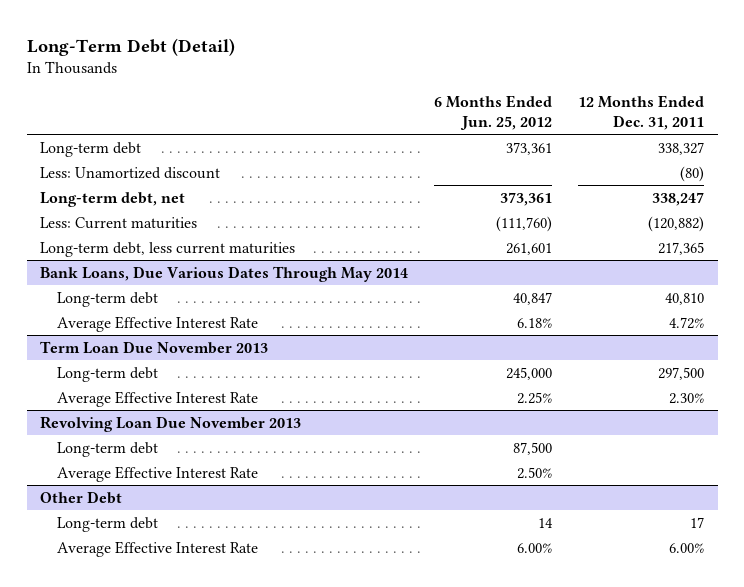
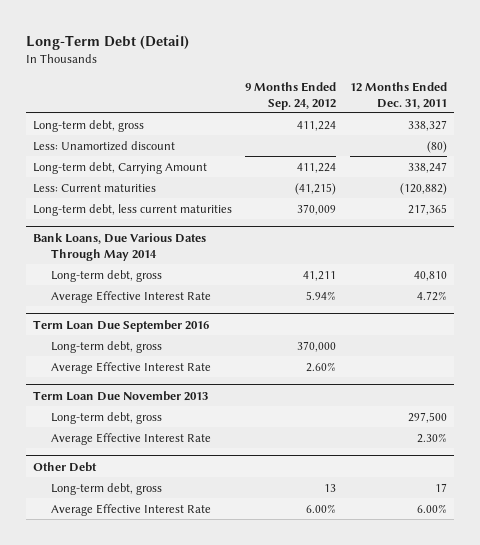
- | 6 Months Ended Jun. 25, 2012 | 12 Months Ended Dec. 31, 2011
+ | 9 Months Ended Sep. 24, 2012 | 12 Months Ended Dec. 31, 2011
- Long-term debt | 373,361 | 338,327
+ Long-term debt, gross | 411,224 | 338,327
- Long-term debt, net | 373,361 | 338,247
+ Long-term debt, Carrying Amount | 411,224 | 338,247
@ Bank Loans, Due Various Dates Through May 2014
- Long-term debt | 40,847 | 40,810
+ Long-term debt, gross | 41,211 | 40,810
+ Term Loan Due September 2016
+ Long-term debt, gross | 370,000 |
+ Average Effective Interest Rate | 2.60% |
@ Term Loan Due November 2013
- Long-term debt | 245,000 | 297,500
+ Long-term debt, gross | | 297,500
- Revolving Loan Due November 2013
- Long-term debt | 87,500 |
- Average Effective Interest Rate | 2.50% |
@ Other Debt
- Long-term debt | 14 | 17
+ Long-term debt, gross | 13 | 17

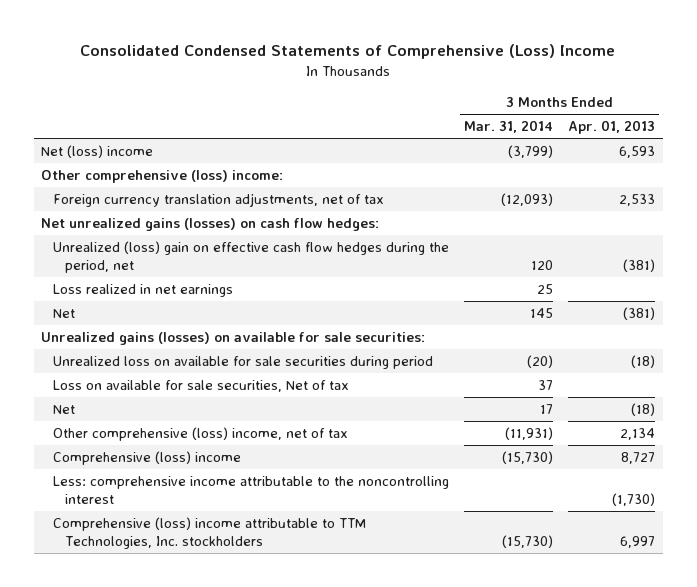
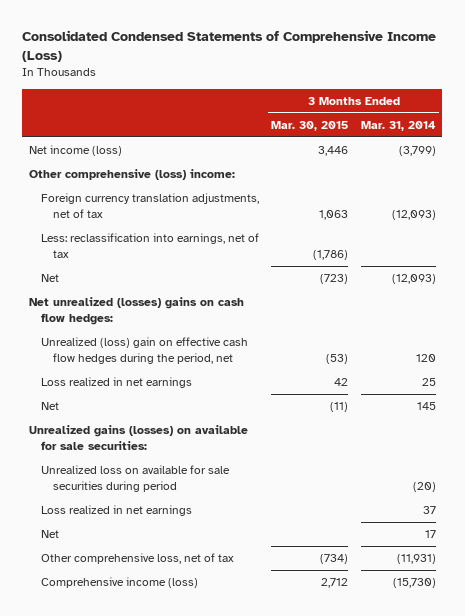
- Consolidated Condensed Statements of Comprehensive (Loss) Income
+ Consolidated Condensed Statements of Comprehensive Income (Loss)
- | 3 Months Ended Mar. 31, 2014 | 3 Months Ended Apr. 01, 2013
+ | 3 Months Ended Mar. 30, 2015 | 3 Months Ended Mar. 31, 2014
- Net (loss) income | (3,799) | 6,593
+ Net income (loss) | 3,446 | (3,799)
- Net unrealized gains (losses) on cash flow hedges:
+ Less: reclassification into earnings, net of tax | (1,786) |
+ Net | (723) | (12,093)
+ Net unrealized (losses) gains on cash flow hedges:
- Loss on available for sale securities, Net of tax | 37 |
+ Loss realized in net earnings | | 37
- Other comprehensive (loss) income, net of tax | (11,931) | 2,134
- Comprehensive (loss) income | (15,730) | 8,727
- Less: comprehensive income attributable to the noncontrolling interest | | (1,730)
- Comprehensive (loss) income attributable to TTM Technologies, Inc. stockholders | (15,730) | 6,997
+ Other comprehensive loss, net of tax | (734) | (11,931)
+ Comprehensive income (loss) | 2,712 | (15,730)

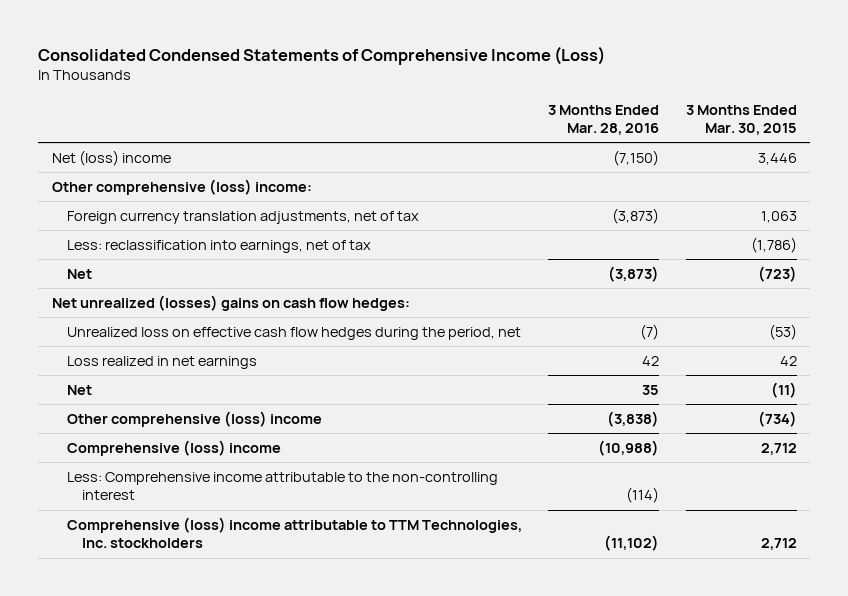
- | 3 Months Ended Mar. 30, 2015 | 3 Months Ended Mar. 31, 2014
+ | 3 Months Ended Mar. 28, 2016 | 3 Months Ended Mar. 30, 2015
- Net income (loss) | 3,446 | (3,799)
+ Net (loss) income | (7,150) | 3,446
- Unrealized (loss) gain on effective cash flow hedges during the period, net | (53) | 120
+ Unrealized loss on effective cash flow hedges during the period, net | (7) | (53)
- Unrealized gains (losses) on available for sale securities:
- Unrealized loss on available for sale securities during period | | (20)
- Loss realized in net earnings | | 37
- Net | | 17
- Other comprehensive loss, net of tax | (734) | (11,931)
- Comprehensive income (loss) | 2,712 | (15,730)
+ Other comprehensive (loss) income | (3,838) | (734)
+ Comprehensive (loss) income | (10,988) | 2,712
+ Less: Comprehensive income attributable to the non-controlling interest | (114) |
+ Comprehensive (loss) income attributable to TTM Technologies, Inc. stockholders | (11,102) | 2,712

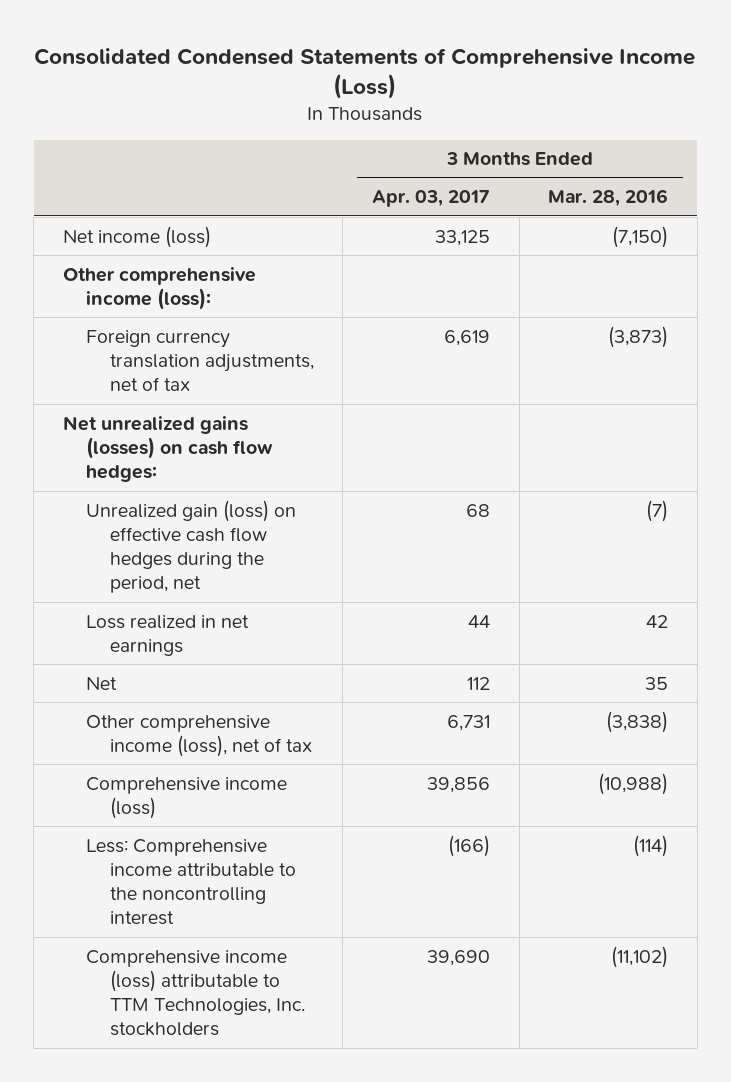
- | 3 Months Ended Mar. 28, 2016 | 3 Months Ended Mar. 30, 2015
+ | 3 Months Ended Apr. 03, 2017 | 3 Months Ended Mar. 28, 2016
- Net (loss) income | (7,150) | 3,446
- Other comprehensive (loss) income:
+ Net income (loss) | 33,125 | (7,150)
+ Other comprehensive income (loss):
- Less: reclassification into earnings, net of tax | | (1,786)
- Net | (3,873) | (723)
- Net unrealized (losses) gains on cash flow hedges:
- Unrealized loss on effective cash flow hedges during the period, net | (7) | (53)
+ Net unrealized gains (losses) on cash flow hedges:
+ Unrealized gain (loss) on effective cash flow hedges during the period, net | 68 | (7)
- Other comprehensive (loss) income | (3,838) | (734)
- Comprehensive (loss) income | (10,988) | 2,712
- Less: Comprehensive income attributable to the non-controlling interest | (114) |
- Comprehensive (loss) income attributable to TTM Technologies, Inc. stockholders | (11,102) | 2,712
+ Other comprehensive income (loss), net of tax | 6,731 | (3,838)
+ Comprehensive income (loss) | 39,856 | (10,988)
+ Less: Comprehensive income attributable to the noncontrolling interest | (166) | (114)
+ Comprehensive income (loss) attributable to TTM Technologies, Inc. stockholders | 39,690 | (11,102)

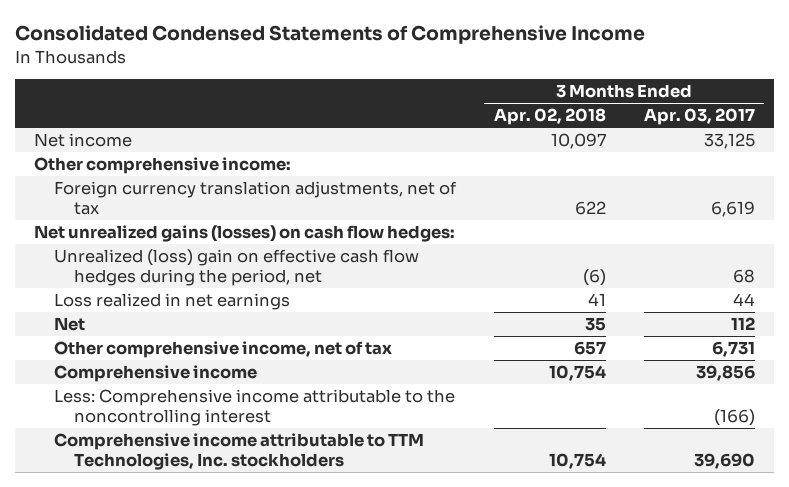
- Consolidated Condensed Statements of Comprehensive Income (Loss)
+ Consolidated Condensed Statements of Comprehensive Income
- | 3 Months Ended Apr. 03, 2017 | 3 Months Ended Mar. 28, 2016
+ | 3 Months Ended Apr. 02, 2018 | 3 Months Ended Apr. 03, 2017
- Net income (loss) | 33,125 | (7,150)
- Other comprehensive income (loss):
+ Net income | 10,097 | 33,125
+ Other comprehensive income:
- Unrealized gain (loss) on effective cash flow hedges during the period, net | 68 | (7)
+ Unrealized (loss) gain on effective cash flow hedges during the period, net | (6) | 68
- Other comprehensive income (loss), net of tax | 6,731 | (3,838)
- Comprehensive income (loss) | 39,856 | (10,988)
+ Other comprehensive income, net of tax | 657 | 6,731
+ Comprehensive income | 10,754 | 39,856
- Comprehensive income (loss) attributable to TTM Technologies, Inc. stockholders | 39,690 | (11,102)
+ Comprehensive income attributable to TTM Technologies, Inc. stockholders | 10,754 | 39,690

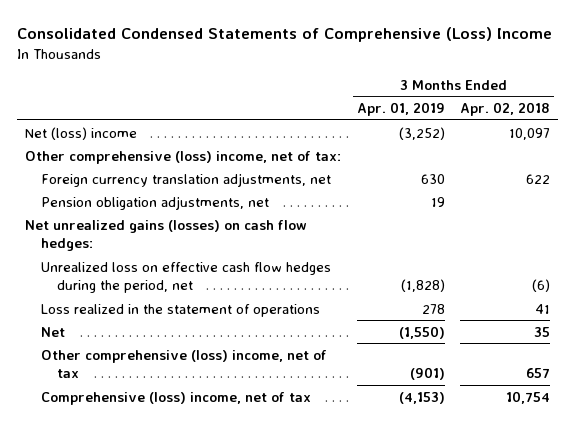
- Consolidated Condensed Statements of Comprehensive Income
+ Consolidated Condensed Statements of Comprehensive (Loss) Income
- | 3 Months Ended Apr. 02, 2018 | 3 Months Ended Apr. 03, 2017
+ | 3 Months Ended Apr. 01, 2019 | 3 Months Ended Apr. 02, 2018
- Net income | 10,097 | 33,125
- Other comprehensive income:
- Foreign currency translation adjustments, net of tax | 622 | 6,619
+ Net (loss) income | (3,252) | 10,097
+ Other comprehensive (loss) income, net of tax:
+ Foreign currency translation adjustments, net | 630 | 622
+ Pension obligation adjustments, net | 19 |
- Unrealized (loss) gain on effective cash flow hedges during the period, net | (6) | 68
- Loss realized in net earnings | 41 | 44
+ Unrealized loss on effective cash flow hedges during the period, net | (1,828) | (6)
+ Loss realized in the statement of operations | 278 | 41
- Other comprehensive income, net of tax | 657 | 6,731
- Comprehensive income | 10,754 | 39,856
- Less: Comprehensive income attributable to the noncontrolling interest | | (166)
- Comprehensive income attributable to TTM Technologies, Inc. stockholders | 10,754 | 39,690
+ Other comprehensive (loss) income, net of tax | (901) | 657
+ Comprehensive (loss) income, net of tax | (4,153) | 10,754

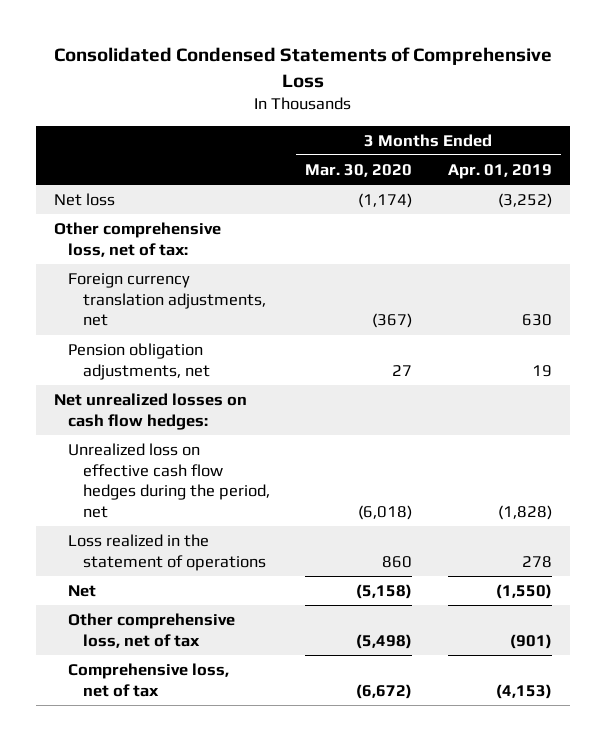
- Consolidated Condensed Statements of Comprehensive (Loss) Income
+ Consolidated Condensed Statements of Comprehensive Loss
- | 3 Months Ended Apr. 01, 2019 | 3 Months Ended Apr. 02, 2018
+ | 3 Months Ended Mar. 30, 2020 | 3 Months Ended Apr. 01, 2019
- Net (loss) income | (3,252) | 10,097
- Other comprehensive (loss) income, net of tax:
+ Net loss | (1,174) | (3,252)
+ Other comprehensive loss, net of tax:
- Net unrealized gains (losses) on cash flow hedges:
+ Net unrealized losses on cash flow hedges:
- Other comprehensive (loss) income, net of tax | (901) | 657
- Comprehensive (loss) income, net of tax | (4,153) | 10,754
+ Other comprehensive loss, net of tax | (5,498) | (901)
+ Comprehensive loss, net of tax | (6,672) | (4,153)

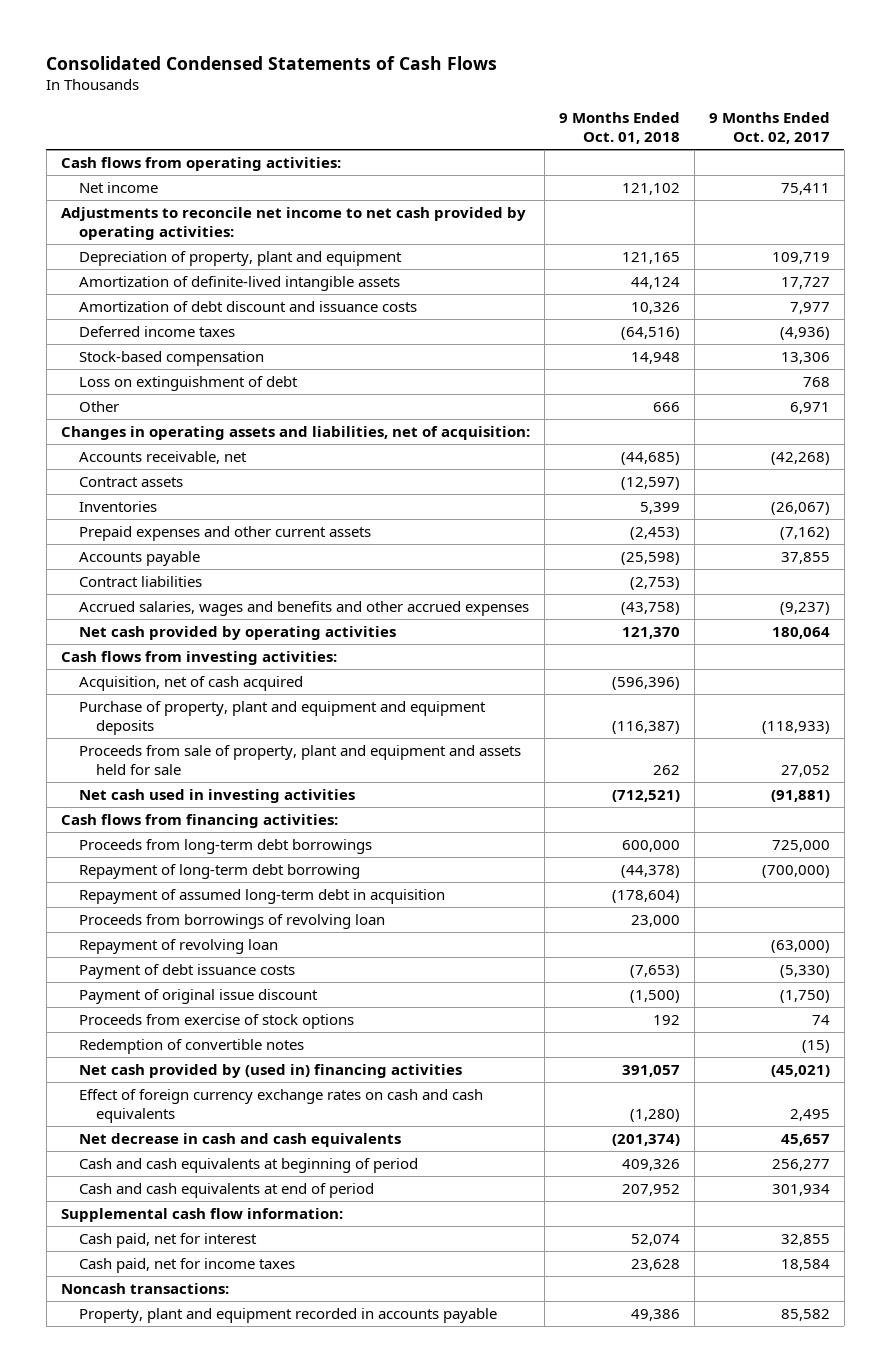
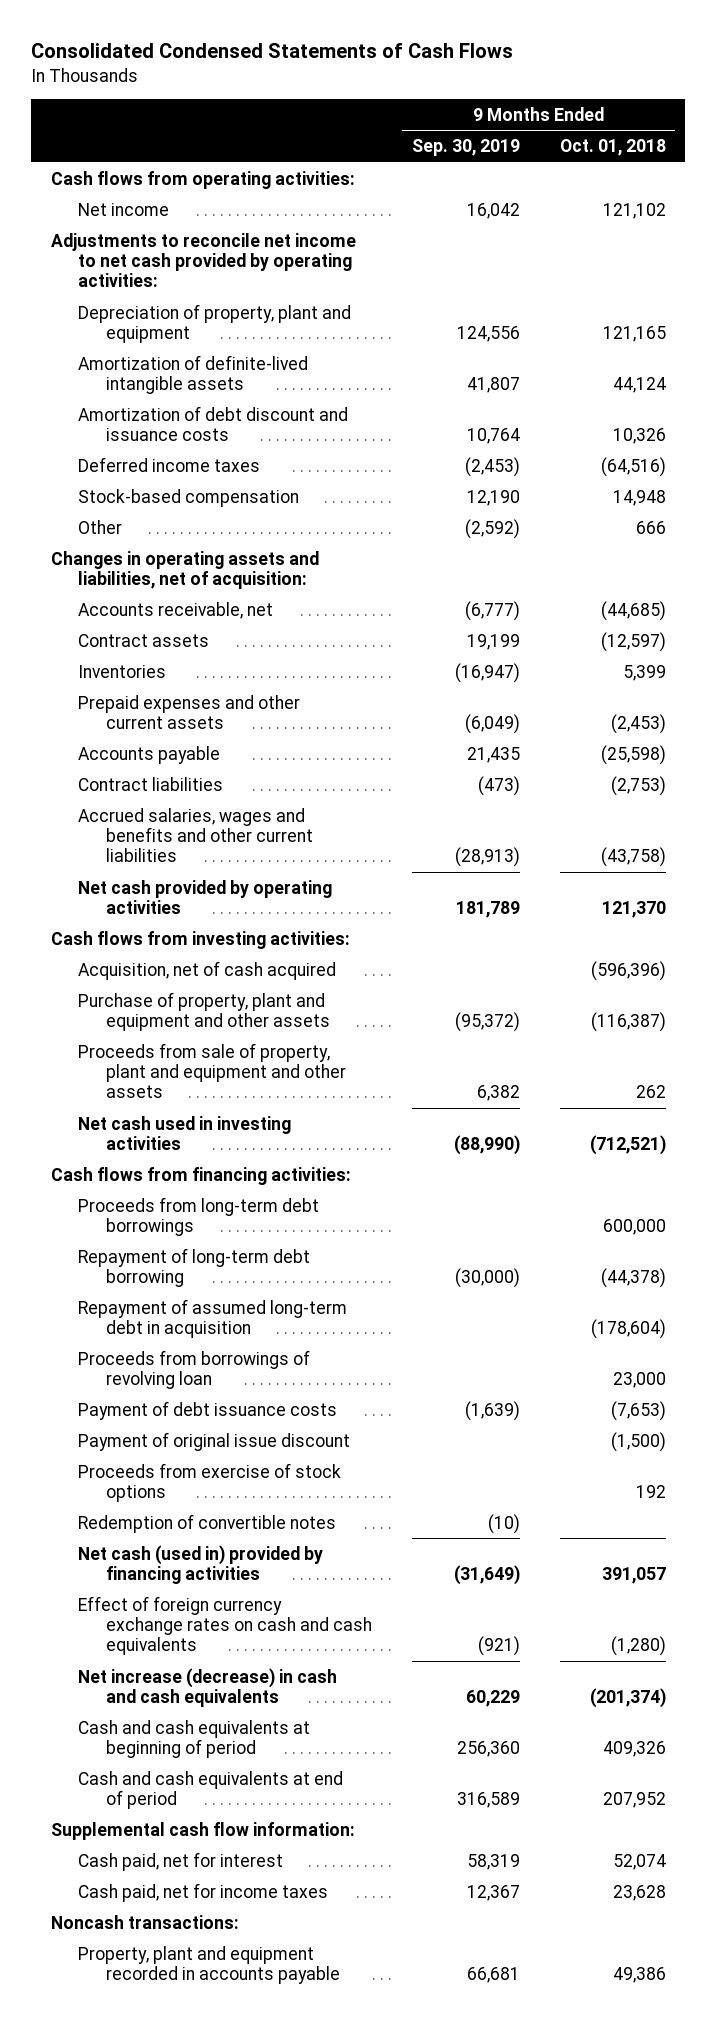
- | 9 Months Ended Oct. 01, 2018 | 9 Months Ended Oct. 02, 2017
+ | 9 Months Ended Sep. 30, 2019 | 9 Months Ended Oct. 01, 2018
- Loss on extinguishment of debt | | 768
- Accrued salaries, wages and benefits and other accrued expenses | (43,758) | (9,237)
+ Accrued salaries, wages and benefits and other current liabilities | (28,913) | (43,758)
- Purchase of property, plant and equipment and equipment deposits | (116,387) | (118,933)
- Proceeds from sale of property, plant and equipment and assets held for sale | 262 | 27,052
+ Purchase of property, plant and equipment and other assets | (95,372) | (116,387)
+ Proceeds from sale of property, plant and equipment and other assets | 6,382 | 262
- Repayment of revolving loan | | (63,000)
- Net cash provided by (used in) financing activities | 391,057 | (45,021)
+ Net cash (used in) provided by financing activities | (31,649) | 391,057
- Net decrease in cash and cash equivalents | (201,374) | 45,657
+ Net increase (decrease) in cash and cash equivalents | 60,229 | (201,374)

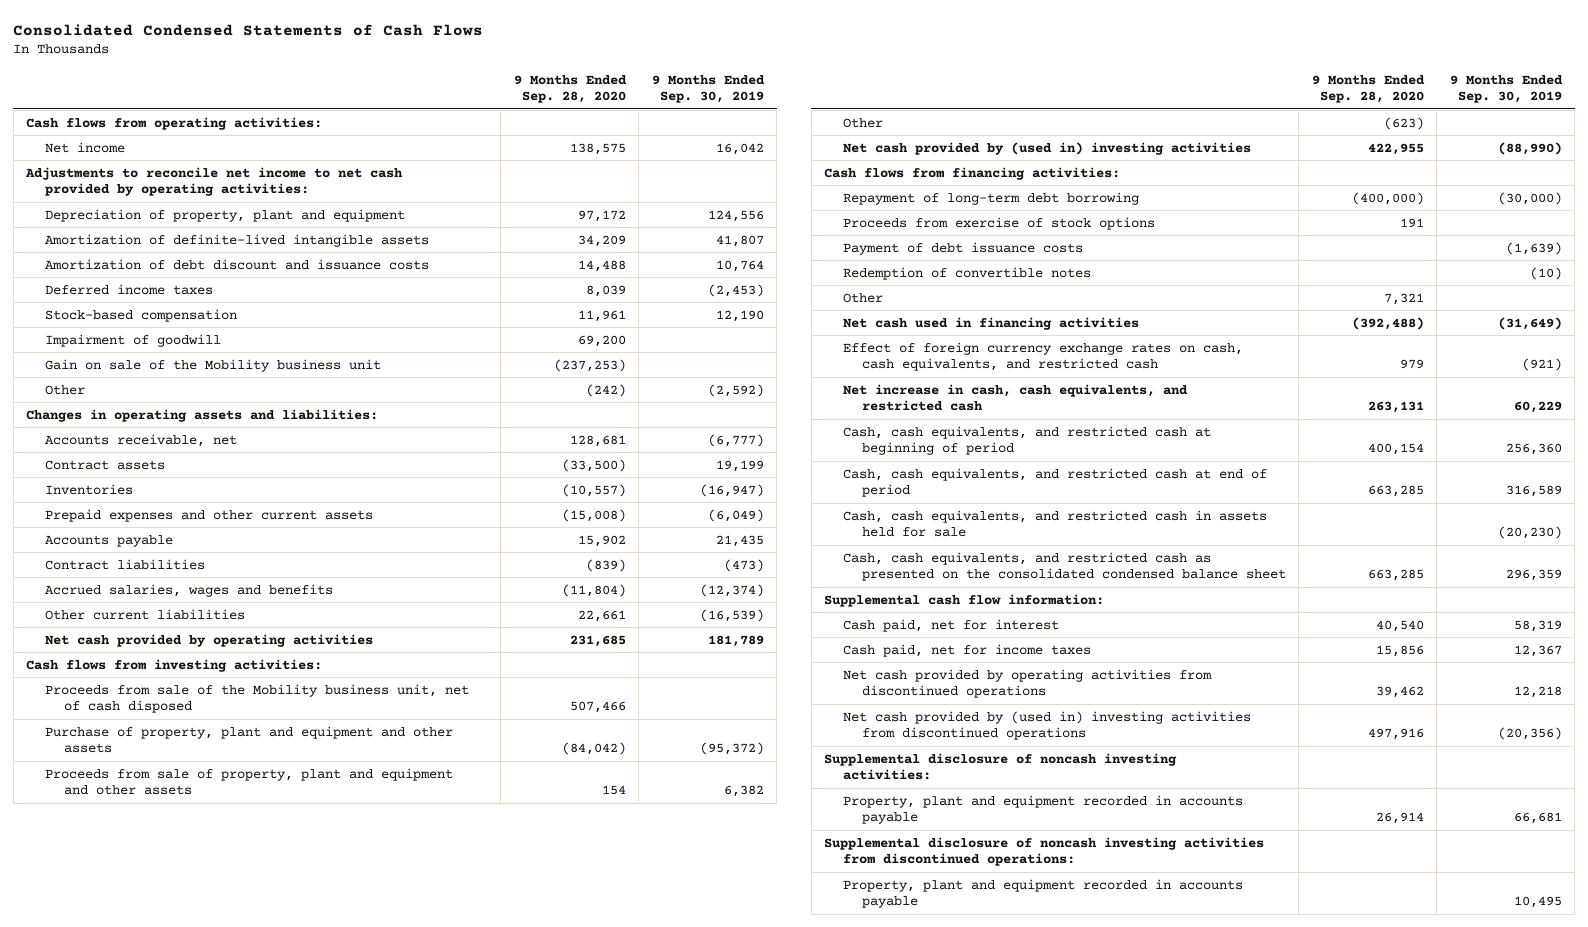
- | 9 Months Ended Sep. 30, 2019 | 9 Months Ended Oct. 01, 2018
+ | 9 Months Ended Sep. 28, 2020 | 9 Months Ended Sep. 30, 2019
+ Impairment of goodwill | 69,200 |
+ Gain on sale of the Mobility business unit | (237,253) |
- Changes in operating assets and liabilities, net of acquisition:
+ Changes in operating assets and liabilities:
- Accrued salaries, wages and benefits and other current liabilities | (28,913) | (43,758)
+ Accrued salaries, wages and benefits | (11,804) | (12,374)
+ Other current liabilities | 22,661 | (16,539)
- Acquisition, net of cash acquired | | (596,396)
+ Proceeds from sale of the Mobility business unit, net of cash disposed | 507,466 |
- Net cash used in investing activities | (88,990) | (712,521)
+ Other | (623) |
+ Net cash provided by (used in) investing activities | 422,955 | (88,990)
- Proceeds from long-term debt borrowings | | 600,000
- Repayment of assumed long-term debt in acquisition | | (178,604)
- Proceeds from borrowings of revolving loan | | 23,000
- Payment of original issue discount | | (1,500)
moved down: Payment of debt issuance costs | | (1,639)
- Net cash (used in) provided by financing activities | (31,649) | 391,057
- Effect of foreign currency exchange rates on cash and cash equivalents | (921) | (1,280)
- Net increase (decrease) in cash and cash equivalents | 60,229 | (201,374)
- Cash and cash equivalents at beginning of period | 256,360 | 409,326
- Cash and cash equivalents at end of period | 316,589 | 207,952
+ Other | 7,321 |
+ Net cash used in financing activities | (392,488) | (31,649)
+ Effect of foreign currency exchange rates on cash, cash equivalents, and restricted cash | 979 | (921)
+ Net increase in cash, cash equivalents, and restricted cash | 263,131 | 60,229
+ Cash, cash equivalents, and restricted cash at beginning of period | 400,154 | 256,360
+ Cash, cash equivalents, and restricted cash at end of period | 663,285 | 316,589
+ Cash, cash equivalents, and restricted cash in assets held for sale | | (20,230)
+ Cash, cash equivalents, and restricted cash as presented on the consolidated condensed balance sheet | 663,285 | 296,359
- Noncash transactions:
+ Net cash provided by operating activities from discontinued operations | 39,462 | 12,218
+ Net cash provided by (used in) investing activities from discontinued operations | 497,916 | (20,356)
+ Supplemental disclosure of noncash investing activities:
+ Supplemental disclosure of noncash investing activities from discontinued operations:
+ Property, plant and equipment recorded in accounts payable | | 10,495

